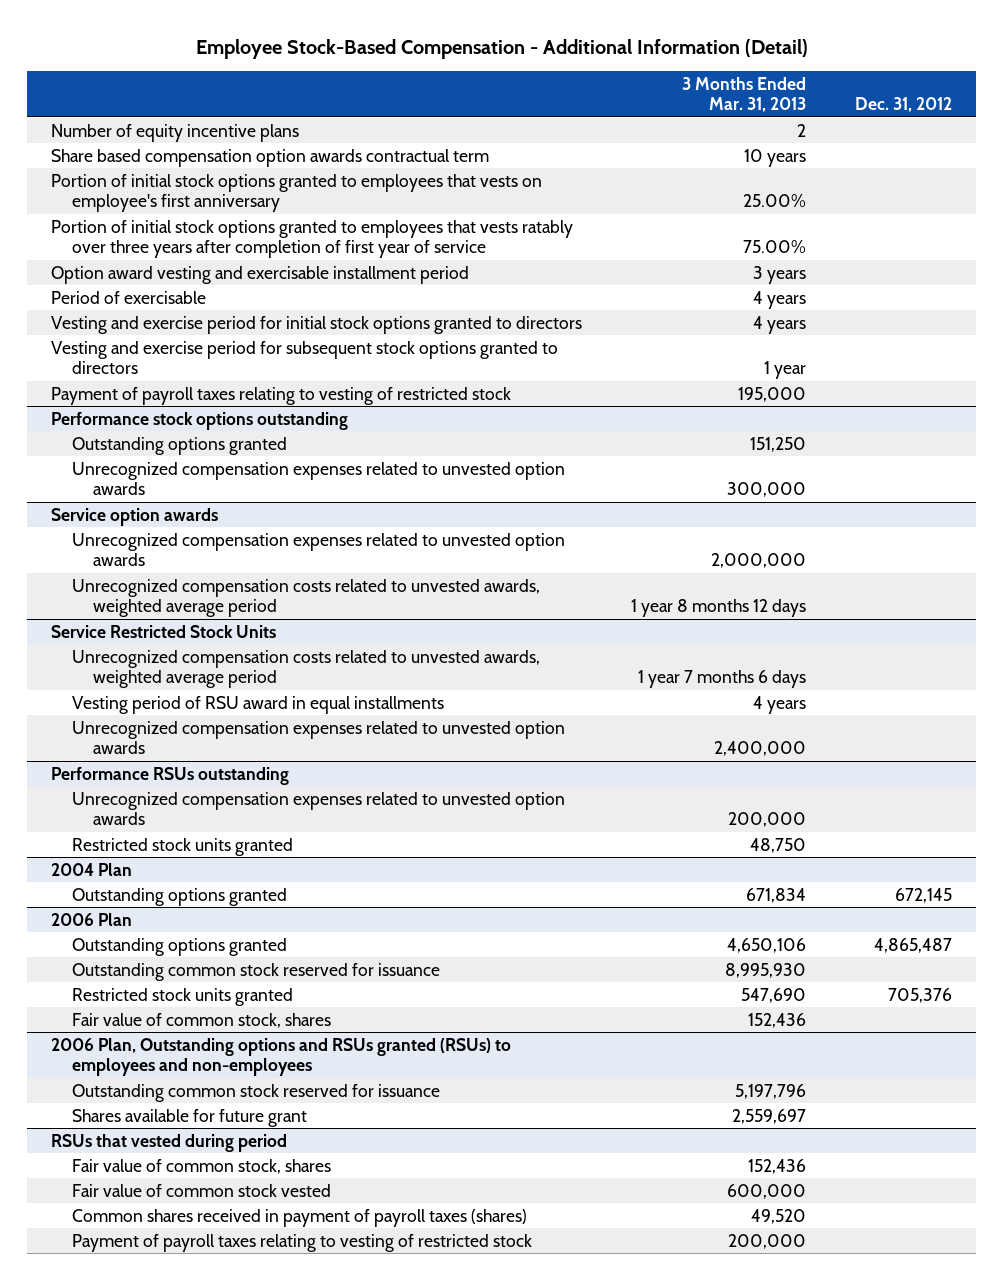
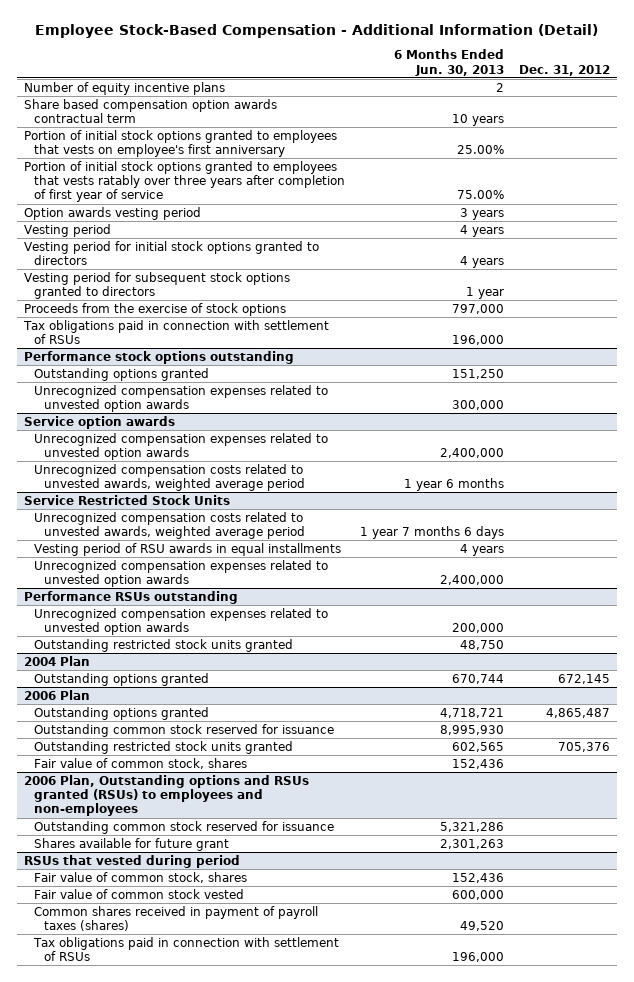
- | 3 Months Ended Mar. 31, 2013 | Dec. 31, 2012
+ | 6 Months Ended Jun. 30, 2013 | Dec. 31, 2012
- Option award vesting and exercisable installment period | 3 years |
- Period of exercisable | 4 years |
- Vesting and exercise period for initial stock options granted to directors | 4 years |
- Vesting and exercise period for subsequent stock options granted to directors | 1 year |
- Payment of payroll taxes relating to vesting of restricted stock | 195,000 |
+ Option awards vesting period | 3 years |
+ Vesting period | 4 years |
+ Vesting period for initial stock options granted to directors | 4 years |
+ Vesting period for subsequent stock options granted to directors | 1 year |
+ Proceeds from the exercise of stock options | 797,000 |
+ Tax obligations paid in connection with settlement of RSUs | 196,000 |
@ Service Restricted Stock Units
- Vesting period of RSU award in equal installments | 4 years |
+ Vesting period of RSU awards in equal installments | 4 years |
@ Performance RSUs outstanding
- Restricted stock units granted | 48,750 |
+ Outstanding restricted stock units granted | 48,750 |
@ 2006 Plan
- Restricted stock units granted | 547,690 | 705,376
+ Outstanding restricted stock units granted | 602,565 | 705,376
@ RSUs that vested during period
- Payment of payroll taxes relating to vesting of restricted stock | 200,000 |
+ Tax obligations paid in connection with settlement of RSUs | 196,000 |

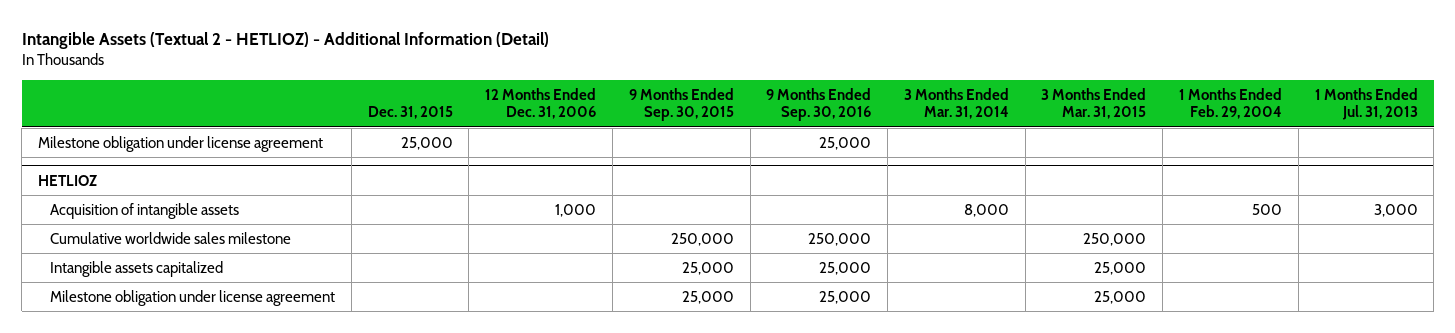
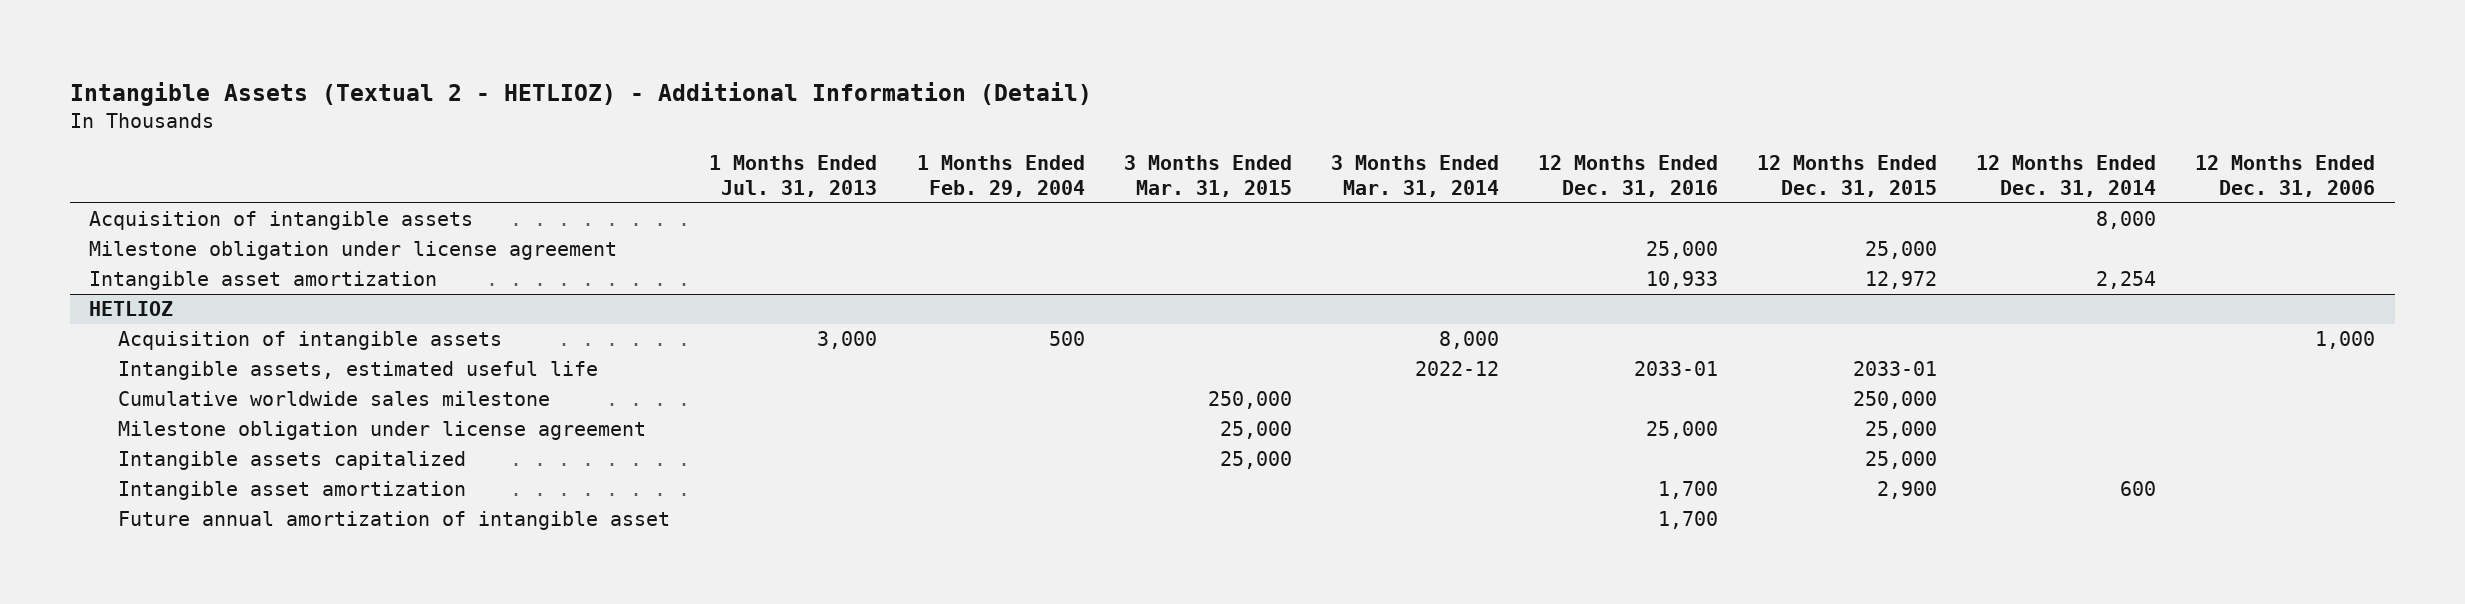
- | Dec. 31, 2015 | 12 Months Ended Dec. 31, 2006 | 9 Months Ended Sep. 30, 2015 | 9 Months Ended Sep. 30, 2016 | 3 Months Ended Mar. 31, 2014 | 3 Months Ended Mar. 31, 2015 | 1 Months Ended Feb. 29, 2004 | 1 Months Ended Jul. 31, 2013
+ | 1 Months Ended Jul. 31, 2013 | 1 Months Ended Feb. 29, 2004 | 3 Months Ended Mar. 31, 2015 | 3 Months Ended Mar. 31, 2014 | 12 Months Ended Dec. 31, 2016 | 12 Months Ended Dec. 31, 2015 | 12 Months Ended Dec. 31, 2014 | 12 Months Ended Dec. 31, 2006
+ Acquisition of intangible assets | | | | | | | 8,000 |
+ Intangible asset amortization | | | | | 10,933 | 12,972 | 2,254 |
@ HETLIOZ
+ Intangible assets, estimated useful life | | | | 2022-12 | 2033-01 | 2033-01 | |
moved down: Intangible assets capitalized | | | 25,000 | | | 25,000 | |
+ Intangible asset amortization | | | | | 1,700 | 2,900 | 600 |
+ Future annual amortization of intangible asset | | | | | 1,700 | | |

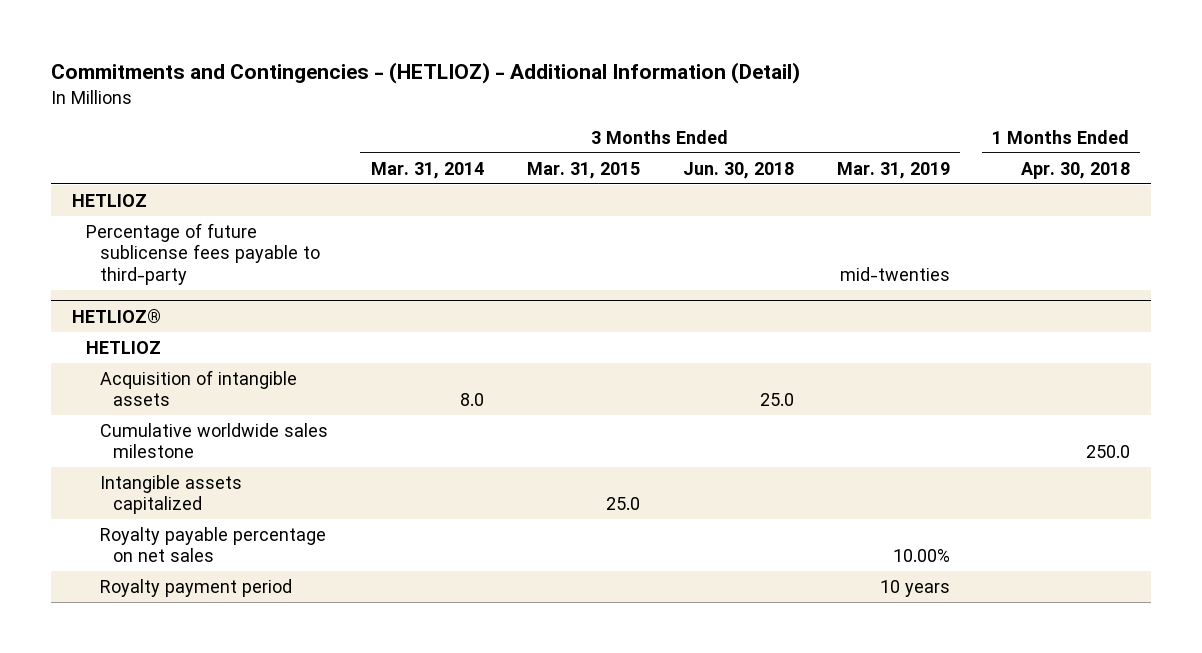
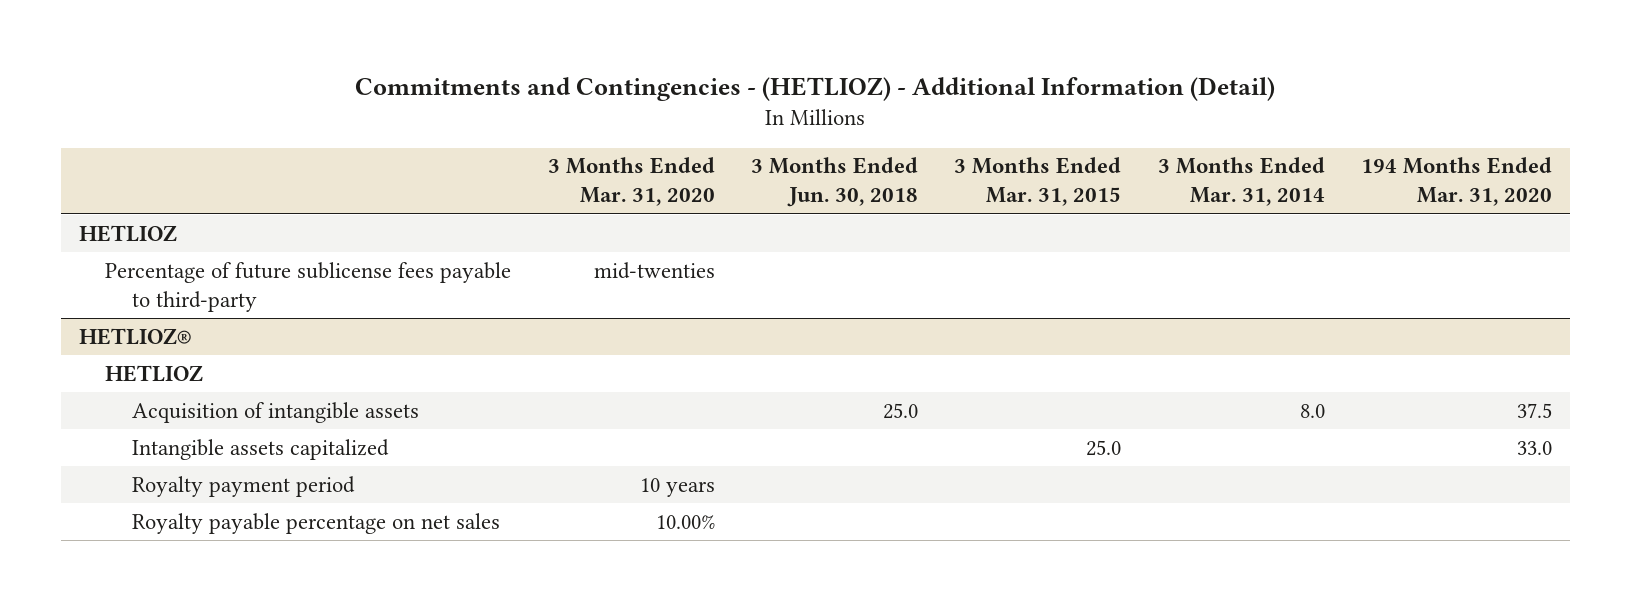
- | 3 Months Ended Mar. 31, 2014 | 3 Months Ended Mar. 31, 2015 | 3 Months Ended Jun. 30, 2018 | 3 Months Ended Mar. 31, 2019 | 1 Months Ended Apr. 30, 2018
+ | 3 Months Ended Mar. 31, 2020 | 3 Months Ended Jun. 30, 2018 | 3 Months Ended Mar. 31, 2015 | 3 Months Ended Mar. 31, 2014 | 194 Months Ended Mar. 31, 2020
@ HETLIOZ®
- Cumulative worldwide sales milestone | | | | | 250.0
moved down: Royalty payable percentage on net sales | 10.00% | | | |

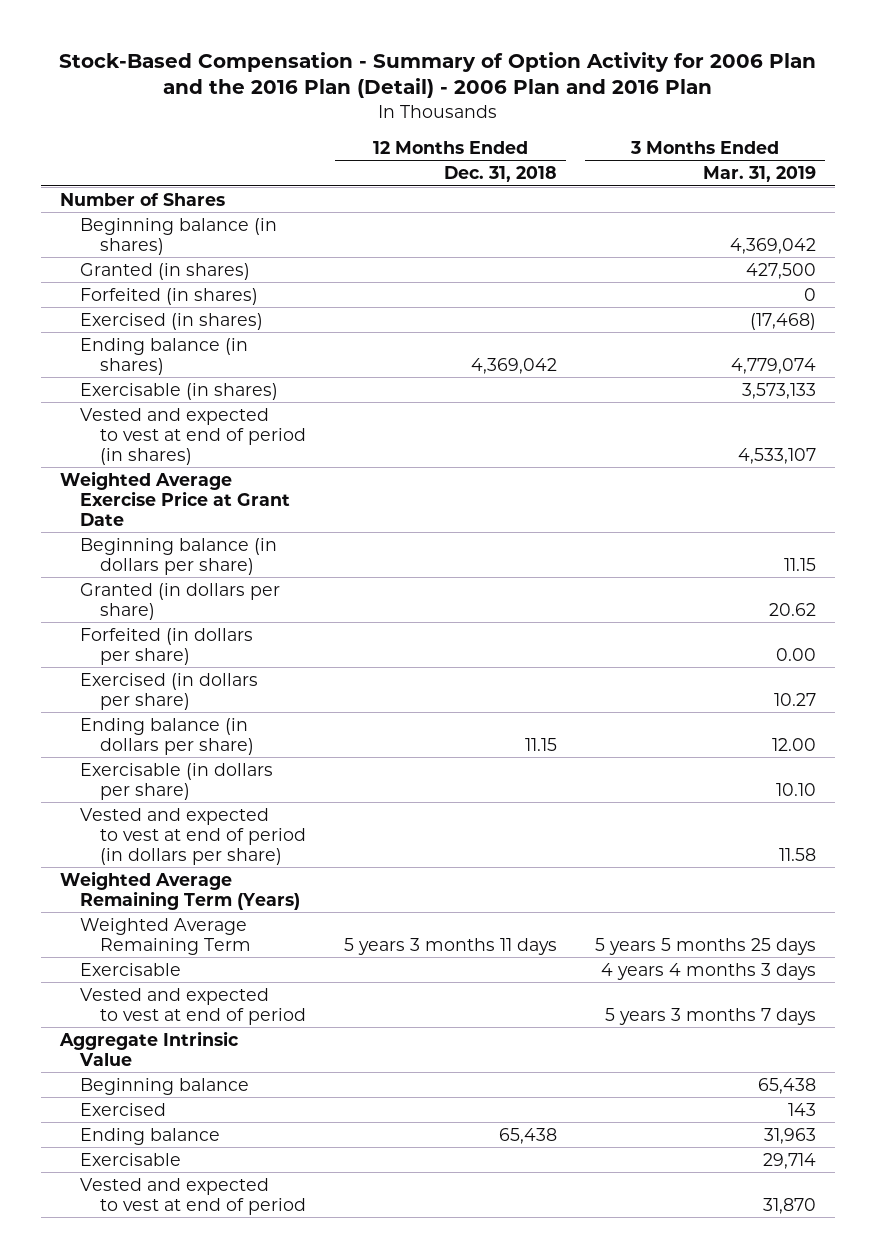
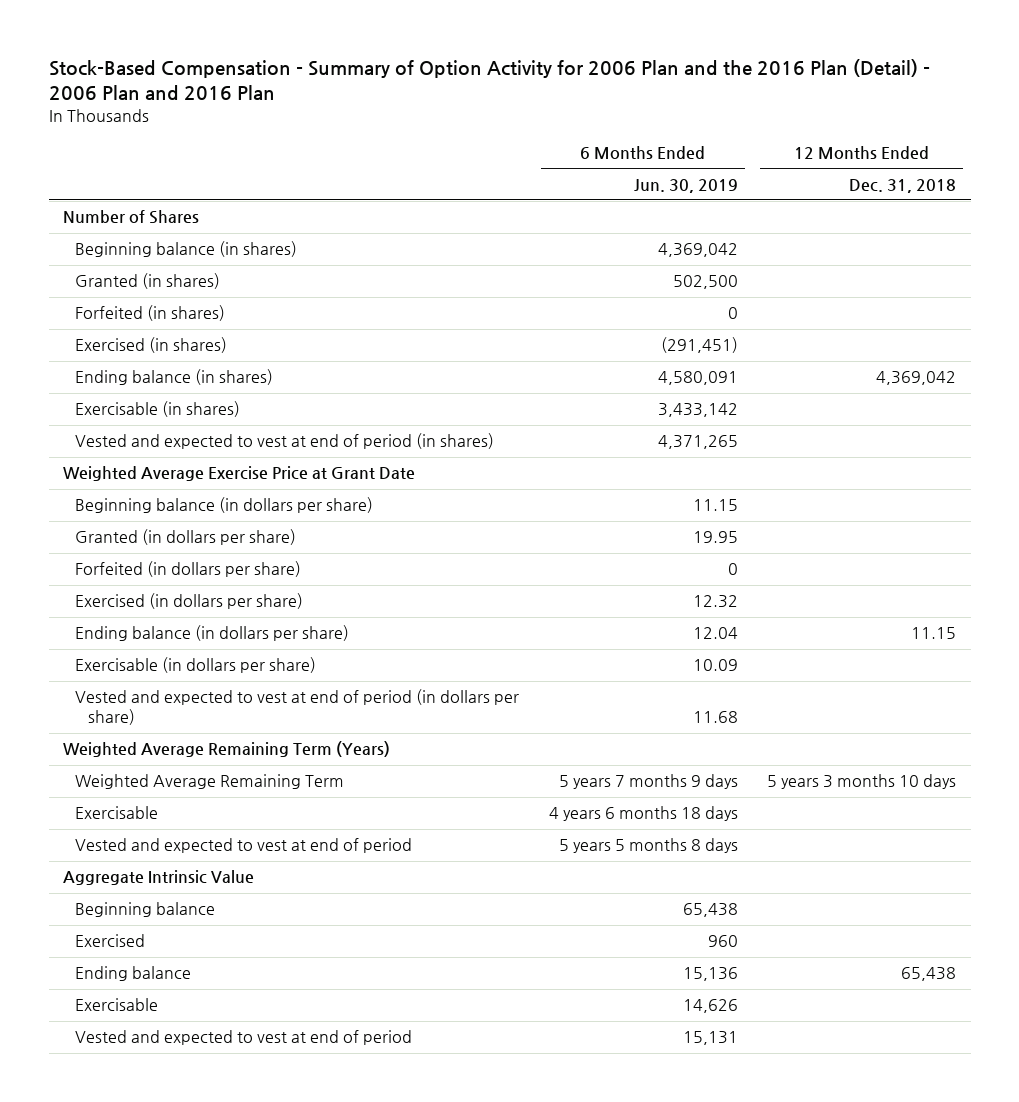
- | 12 Months Ended Dec. 31, 2018 | 3 Months Ended Mar. 31, 2019
+ | 6 Months Ended Jun. 30, 2019 | 12 Months Ended Dec. 31, 2018
- Weighted Average Remaining Term | 5 years 3 months 11 days | 5 years 5 months 25 days
+ Weighted Average Remaining Term | 5 years 7 months 9 days | 5 years 3 months 10 days

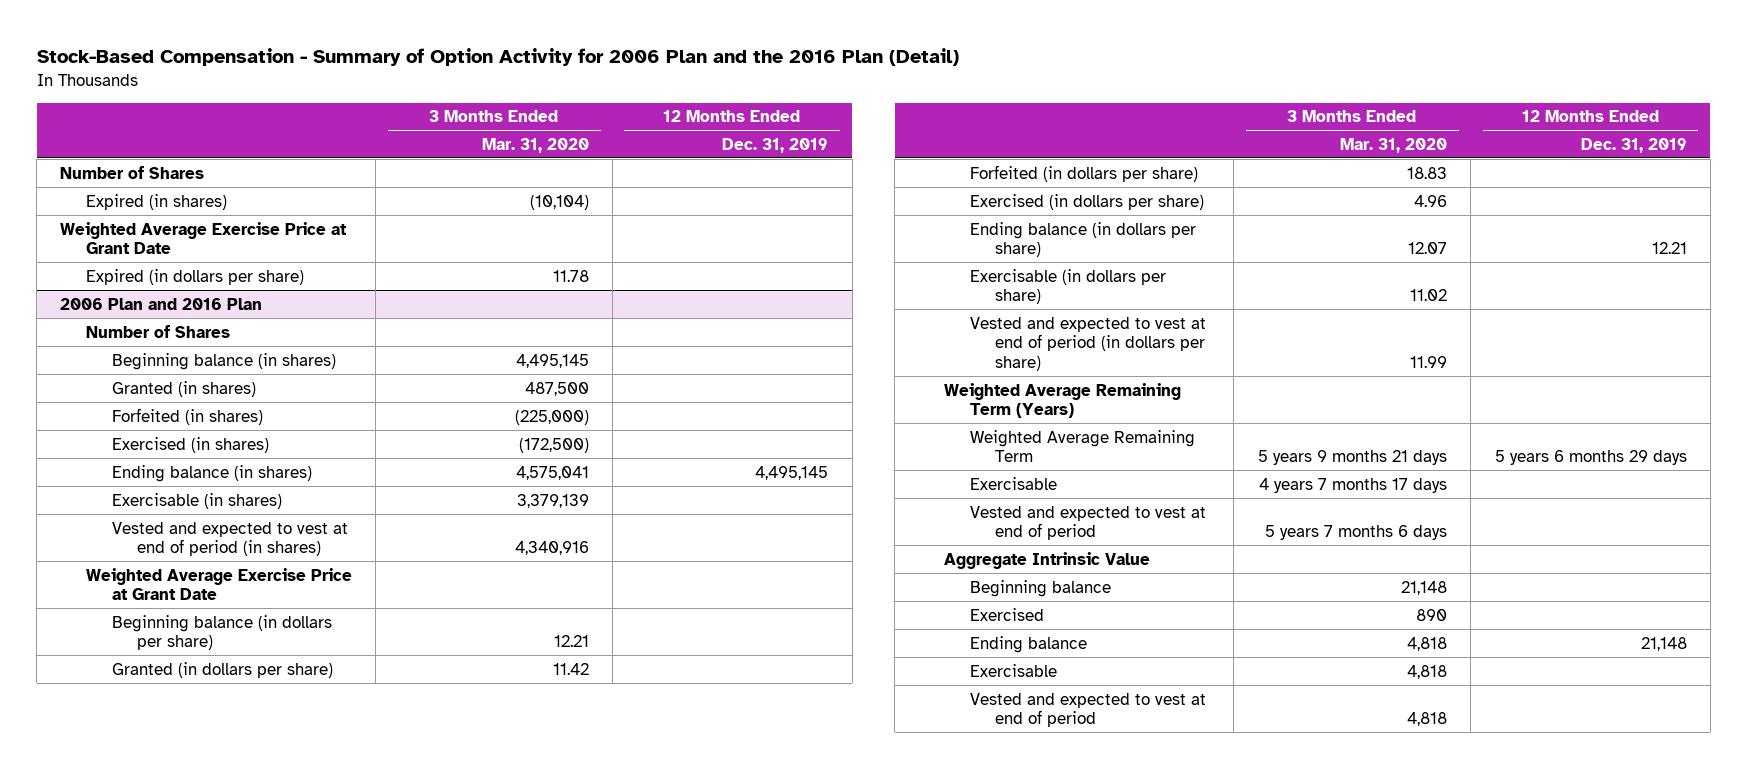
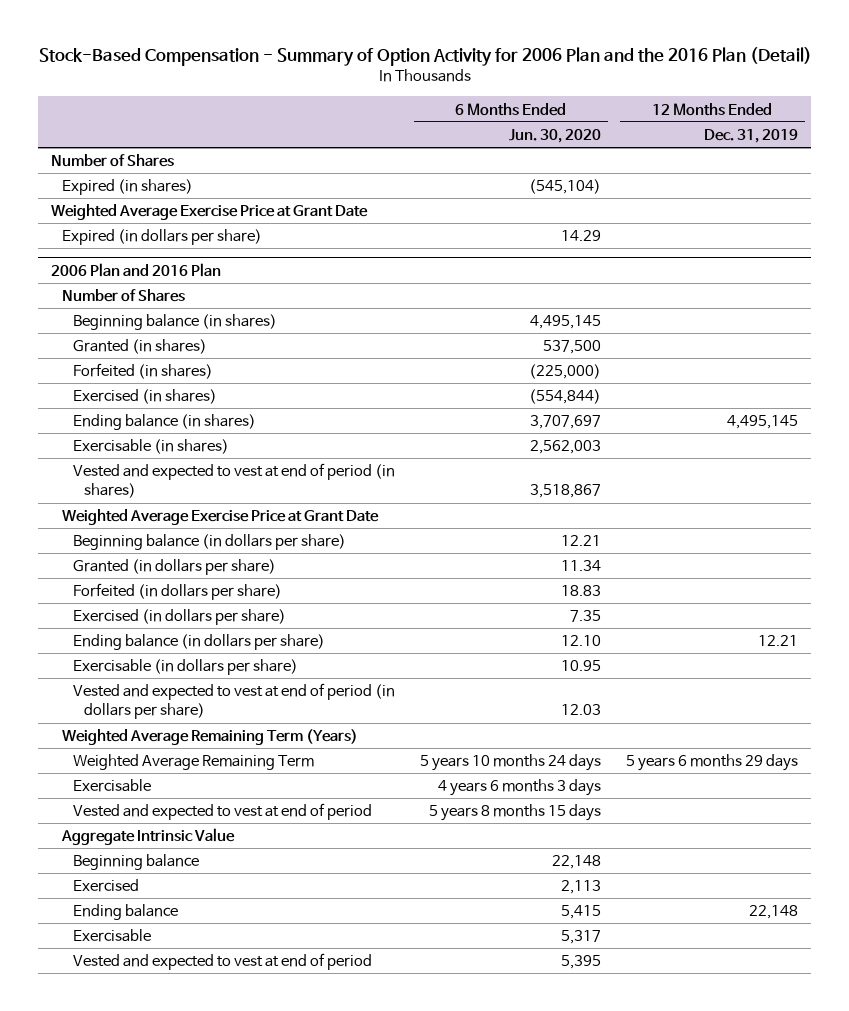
- | 3 Months Ended Mar. 31, 2020 | 12 Months Ended Dec. 31, 2019
+ | 6 Months Ended Jun. 30, 2020 | 12 Months Ended Dec. 31, 2019
@ 2006 Plan and 2016 Plan
- Ending balance | 4,818 | 21,148
+ Ending balance | 5,415 | 22,148

